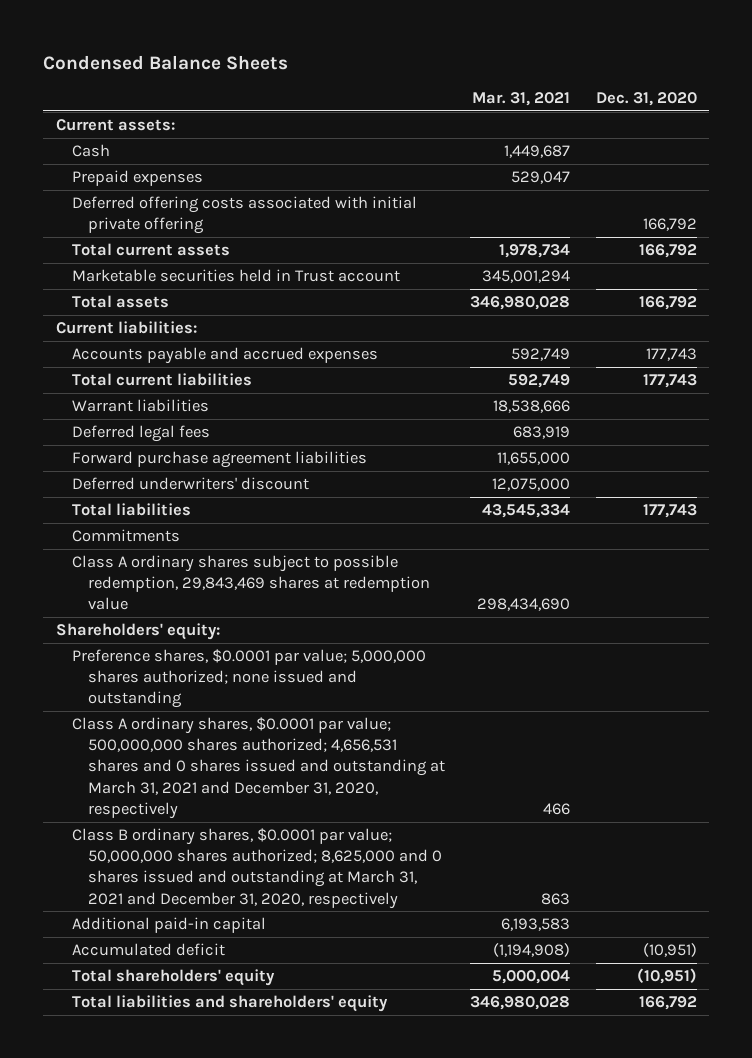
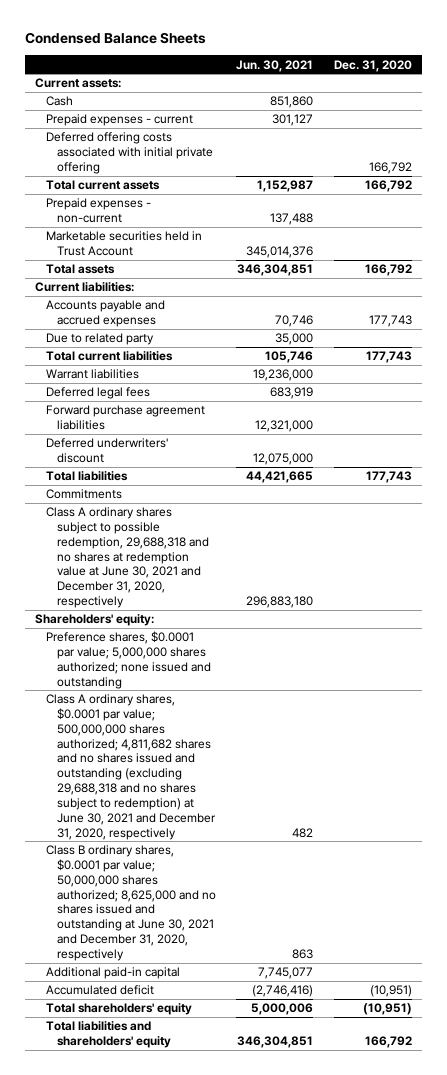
- | Mar. 31, 2021 | Dec. 31, 2020
+ | Jun. 30, 2021 | Dec. 31, 2020
- Prepaid expenses | 529,047 |
+ Prepaid expenses - current | 301,127 |
- Marketable securities held in Trust account | 345,001,294 |
+ Prepaid expenses - non-current | 137,488 |
+ Marketable securities held in Trust Account | 345,014,376 |
+ Due to related party | 35,000 |
- Class A ordinary shares subject to possible redemption, 29,843,469 shares at redemption value | 298,434,690 |
+ Class A ordinary shares subject to possible redemption, 29,688,318 and no shares at redemption value at June 30, 2021 and December 31, 2020, respectively | 296,883,180 |
- Class A ordinary shares, $0.0001 par value; 500,000,000 shares authorized; 4,656,531 shares and 0 shares issued and outstanding at March 31, 2021 and December 31, 2020, respectively | 466 |
- Class B ordinary shares, $0.0001 par value; 50,000,000 shares authorized; 8,625,000 and 0 shares issued and outstanding at March 31, 2021 and December 31, 2020, respectively | 863 |
+ Class A ordinary shares, $0.0001 par value; 500,000,000 shares authorized; 4,811,682 shares and no shares issued and outstanding (excluding 29,688,318 and no shares subject to redemption) at June 30, 2021 and December 31, 2020, respectively | 482 |
+ Class B ordinary shares, $0.0001 par value; 50,000,000 shares authorized; 8,625,000 and no shares issued and outstanding at June 30, 2021 and December 31, 2020, respectively | 863 |

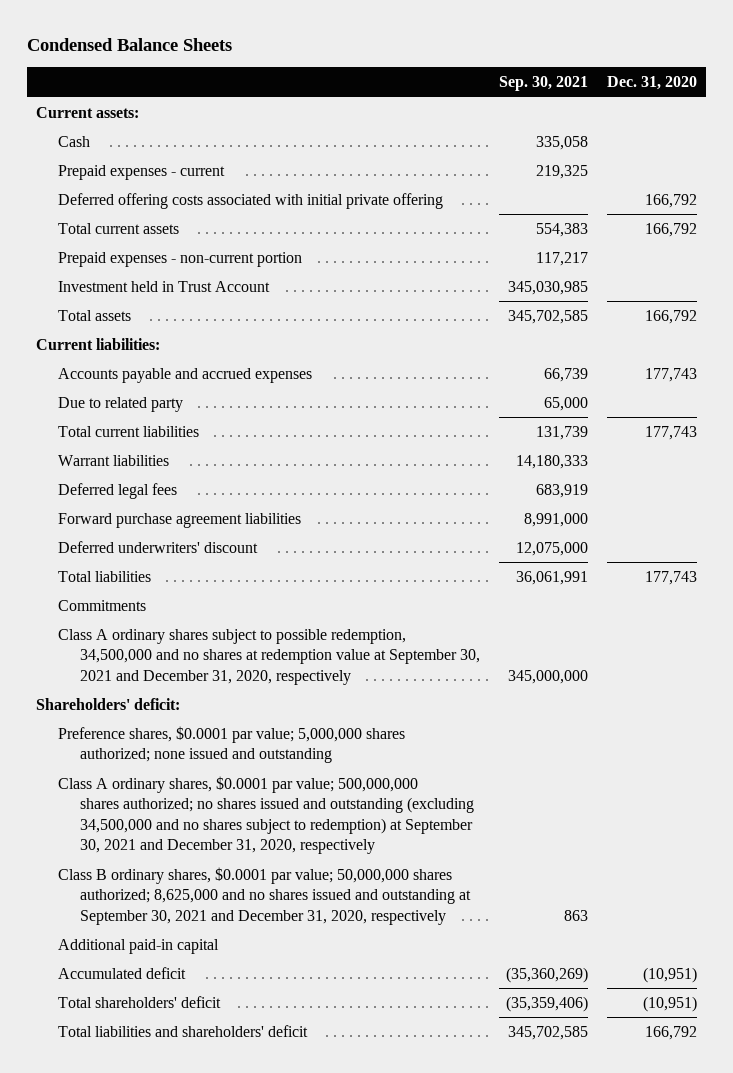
- | Jun. 30, 2021 | Dec. 31, 2020
+ | Sep. 30, 2021 | Dec. 31, 2020
- Prepaid expenses - non-current | 137,488 |
- Marketable securities held in Trust Account | 345,014,376 |
+ Prepaid expenses - non-current portion | 117,217 |
+ Investment held in Trust Account | 345,030,985 |
- Class A ordinary shares subject to possible redemption, 29,688,318 and no shares at redemption value at June 30, 2021 and December 31, 2020, respectively | 296,883,180 |
- Shareholders' equity:
+ Class A ordinary shares subject to possible redemption, 34,500,000 and no shares at redemption value at September 30, 2021 and December 31, 2020, respectively | 345,000,000 |
+ Shareholders' deficit:
- Class A ordinary shares, $0.0001 par value; 500,000,000 shares authorized; 4,811,682 shares and no shares issued and outstanding (excluding 29,688,318 and no shares subject to redemption) at June 30, 2021 and December 31, 2020, respectively | 482 |
- Class B ordinary shares, $0.0001 par value; 50,000,000 shares authorized; 8,625,000 and no shares issued and outstanding at June 30, 2021 and December 31, 2020, respectively | 863 |
+ Class A ordinary shares, $0.0001 par value; 500,000,000 shares authorized; no shares issued and outstanding (excluding 34,500,000 and no shares subject to redemption) at September 30, 2021 and December 31, 2020, respectively
+ Class B ordinary shares, $0.0001 par value; 50,000,000 shares authorized; 8,625,000 and no shares issued and outstanding at September 30, 2021 and December 31, 2020, respectively | 863 |
- Total shareholders' equity | 5,000,006 | (10,951)
- Total liabilities and shareholders' equity | 346,304,851 | 166,792
+ Total shareholders' deficit | (35,359,406) | (10,951)
+ Total liabilities and shareholders' deficit | 345,702,585 | 166,792

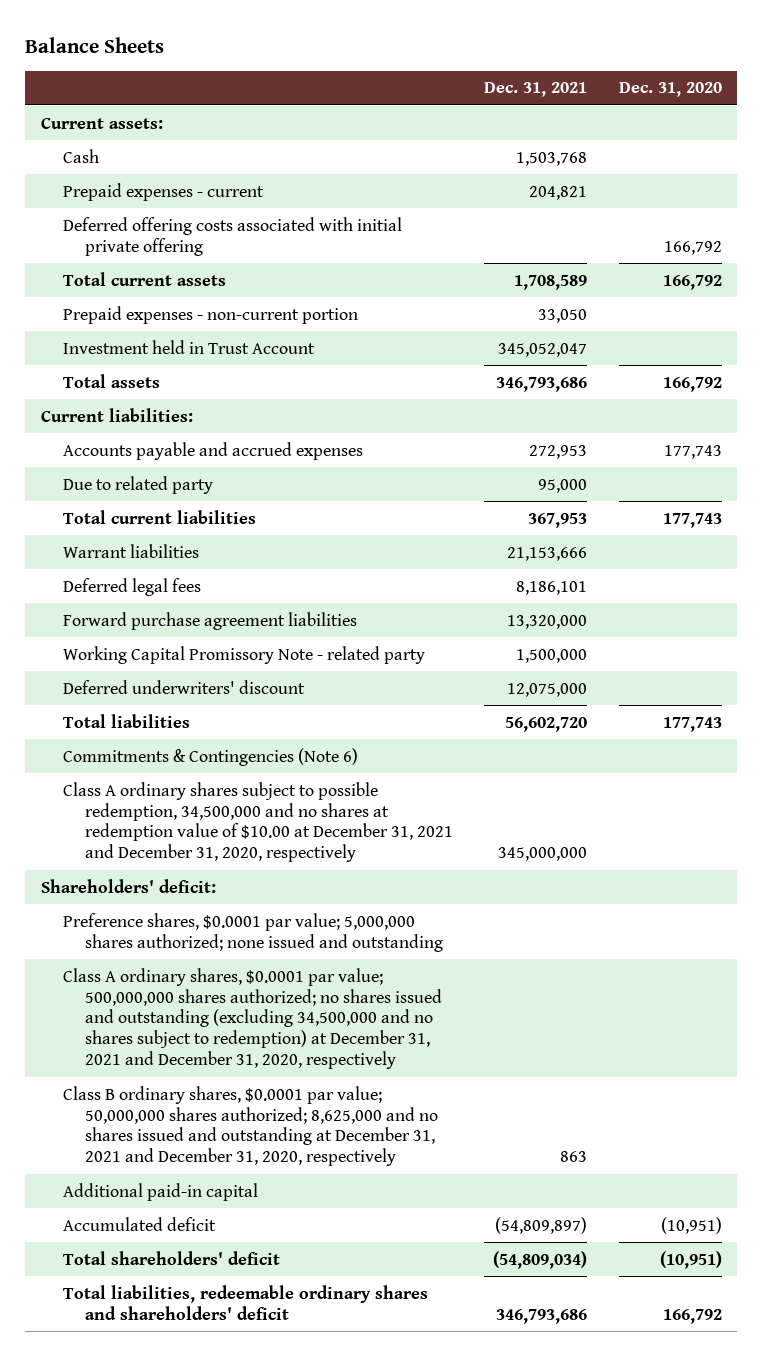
- Condensed Balance Sheets
+ Balance Sheets
- | Sep. 30, 2021 | Dec. 31, 2020
+ | Dec. 31, 2021 | Dec. 31, 2020
+ Working Capital Promissory Note - related party | 1,500,000 |
- Commitments
- Class A ordinary shares subject to possible redemption, 34,500,000 and no shares at redemption value at September 30, 2021 and December 31, 2020, respectively | 345,000,000 |
+ Commitments & Contingencies (Note 6)
+ Class A ordinary shares subject to possible redemption, 34,500,000 and no shares at redemption value of $10.00 at December 31, 2021 and December 31, 2020, respectively | 345,000,000 |
- Class A ordinary shares, $0.0001 par value; 500,000,000 shares authorized; no shares issued and outstanding (excluding 34,500,000 and no shares subject to redemption) at September 30, 2021 and December 31, 2020, respectively
- Class B ordinary shares, $0.0001 par value; 50,000,000 shares authorized; 8,625,000 and no shares issued and outstanding at September 30, 2021 and December 31, 2020, respectively | 863 |
+ Class A ordinary shares, $0.0001 par value; 500,000,000 shares authorized; no shares issued and outstanding (excluding 34,500,000 and no shares subject to redemption) at December 31, 2021 and December 31, 2020, respectively
+ Class B ordinary shares, $0.0001 par value; 50,000,000 shares authorized; 8,625,000 and no shares issued and outstanding at December 31, 2021 and December 31, 2020, respectively | 863 |
- Total liabilities and shareholders' deficit | 345,702,585 | 166,792
+ Total liabilities, redeemable ordinary shares and shareholders' deficit | 346,793,686 | 166,792

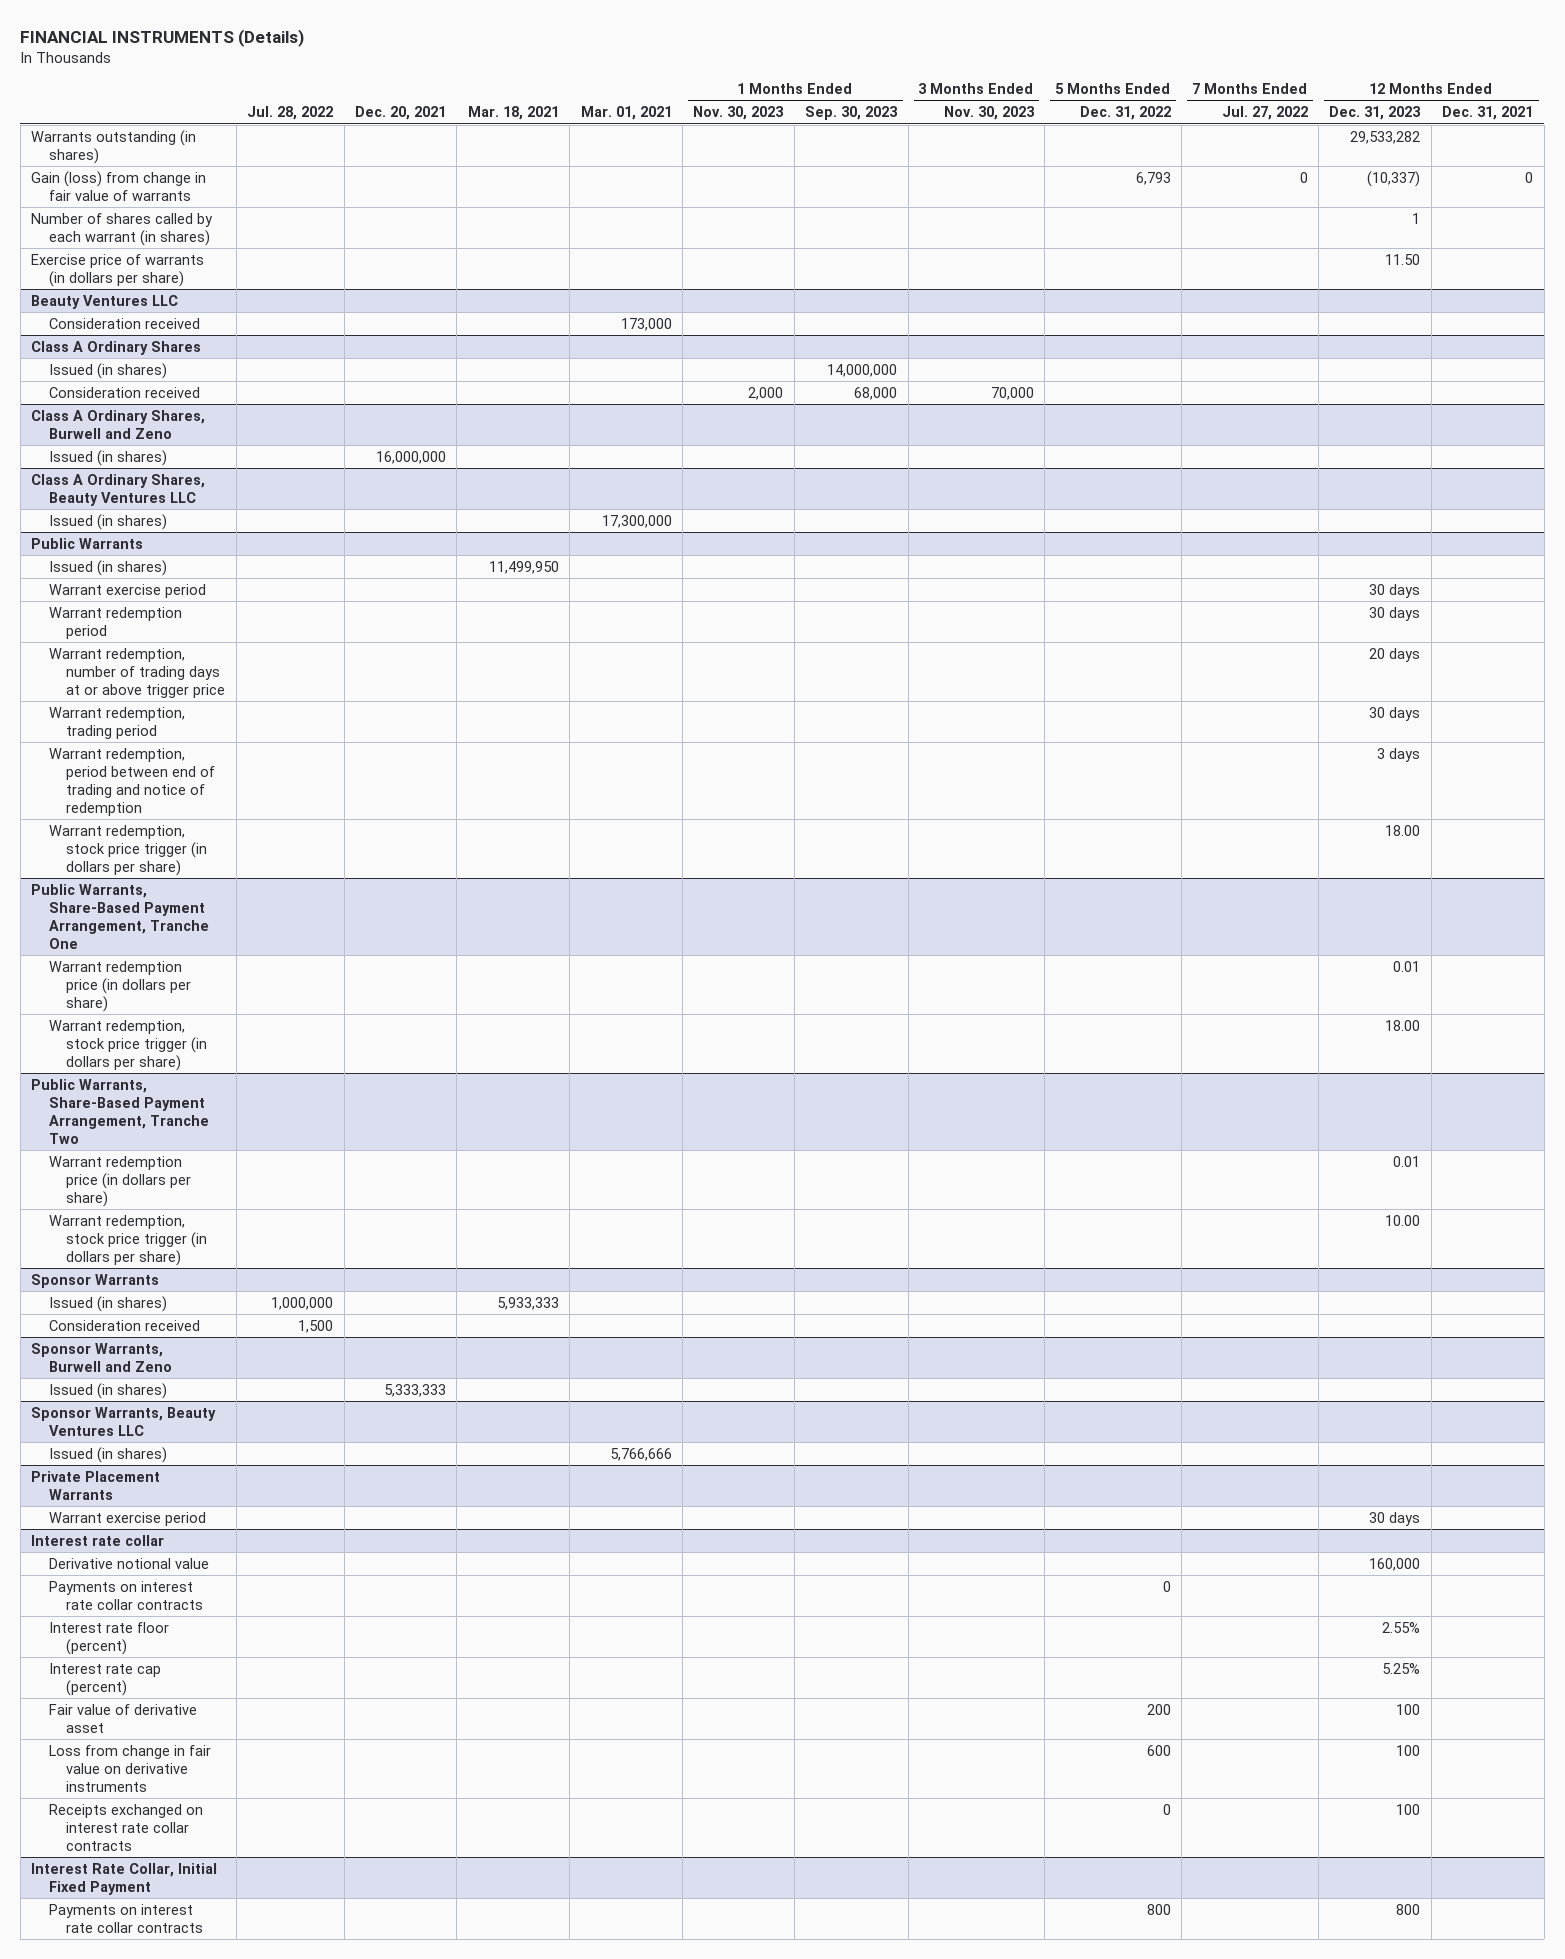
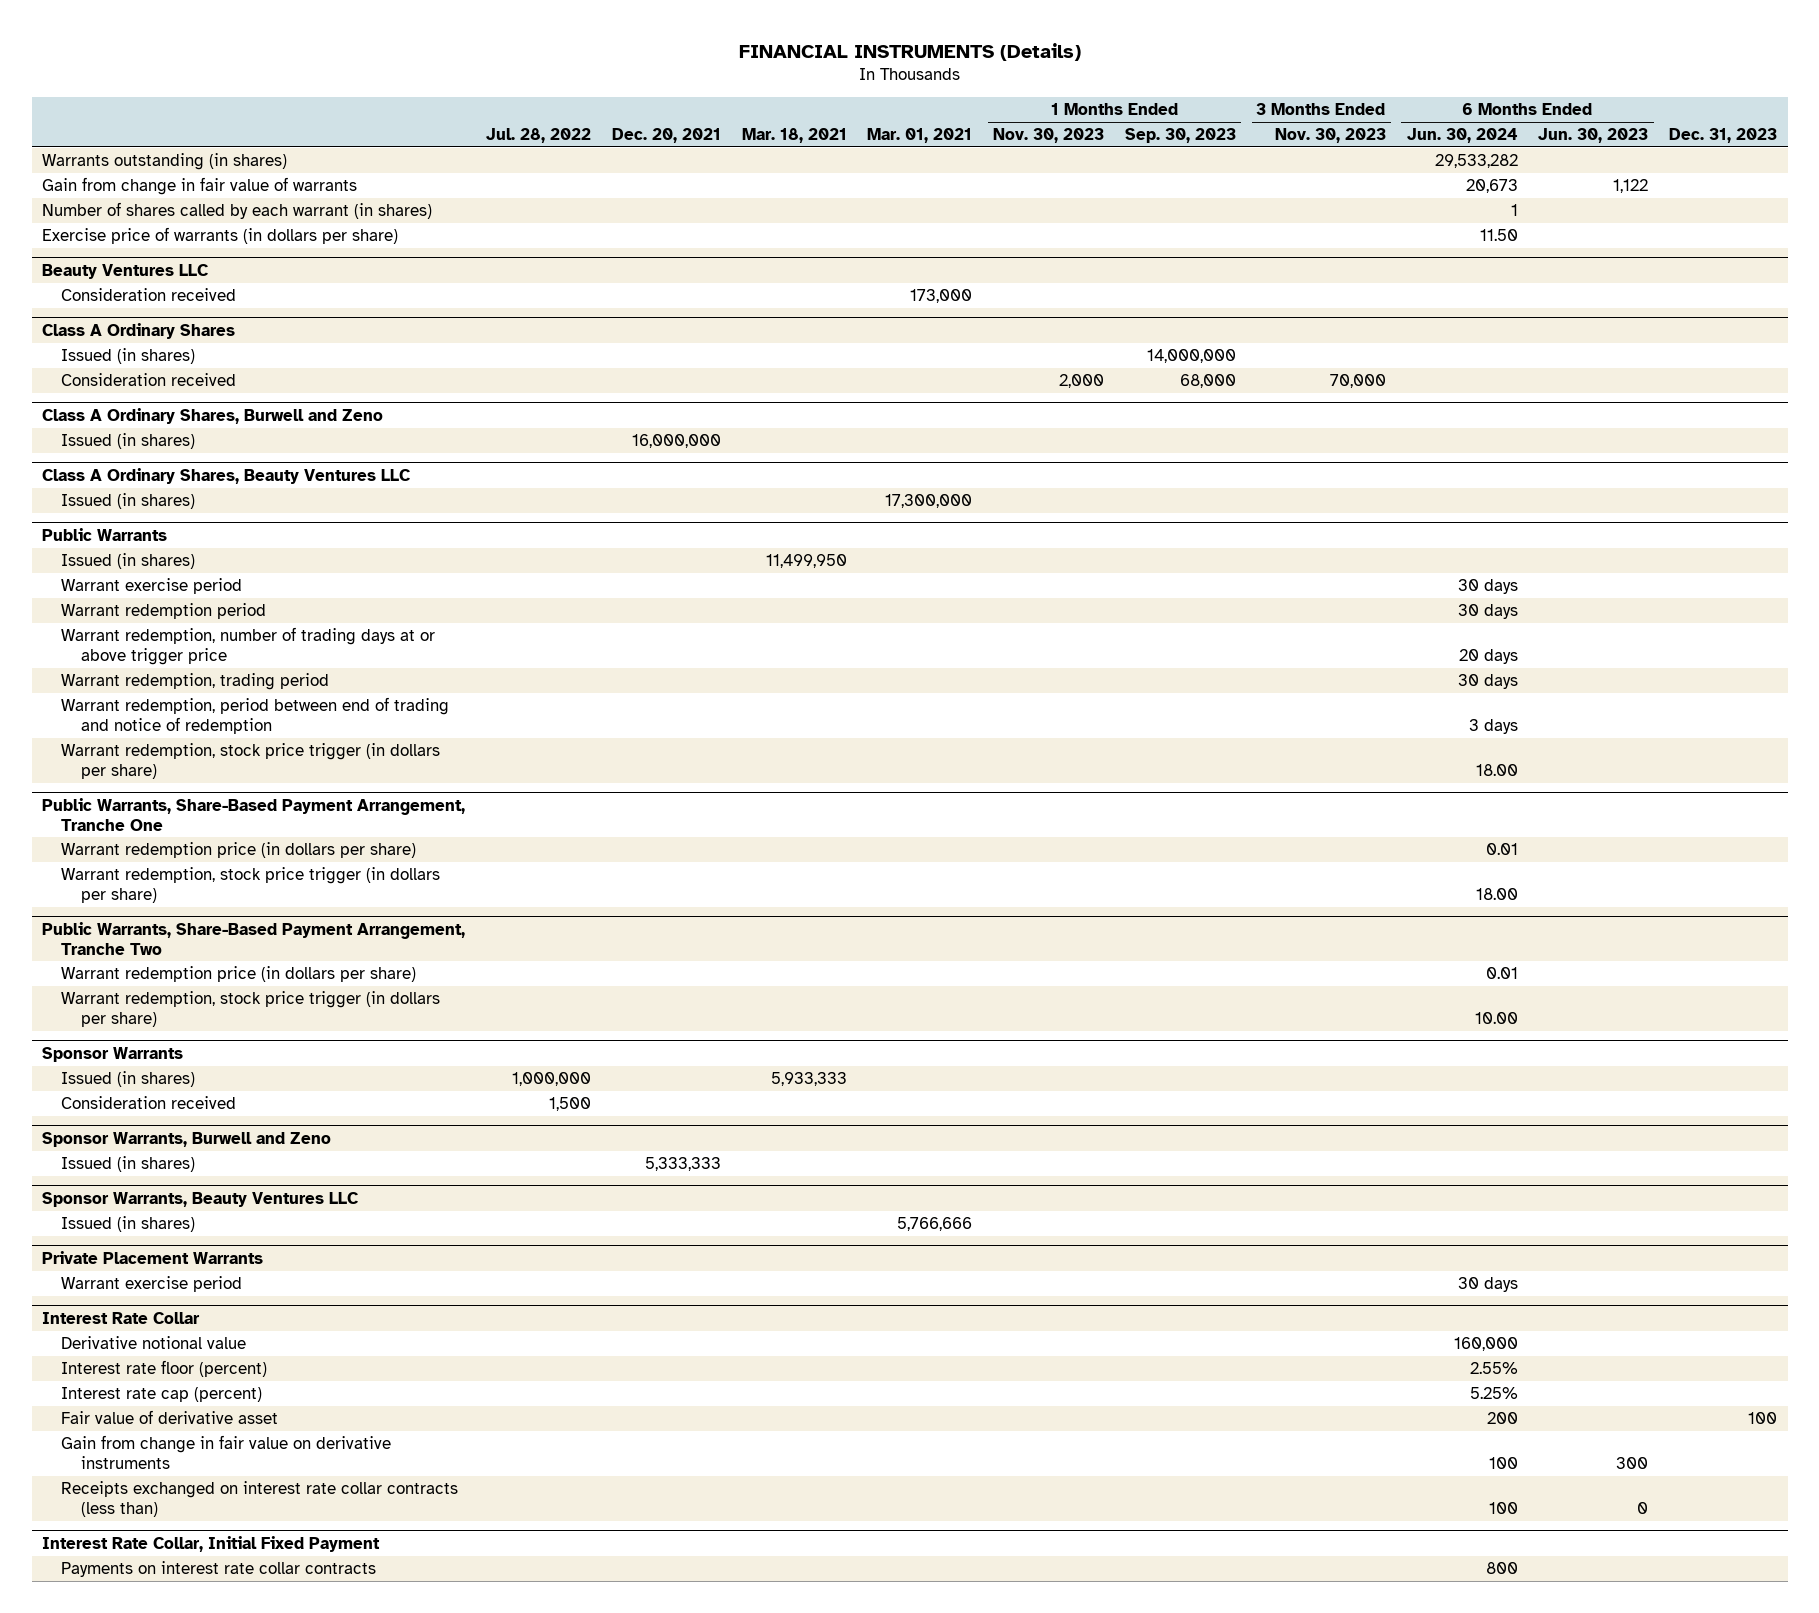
- | Jul. 28, 2022 | Dec. 20, 2021 | Mar. 18, 2021 | Mar. 01, 2021 | 1 Months Ended Nov. 30, 2023 | 1 Months Ended Sep. 30, 2023 | 3 Months Ended Nov. 30, 2023 | 5 Months Ended Dec. 31, 2022 | 7 Months Ended Jul. 27, 2022 | 12 Months Ended Dec. 31, 2023 | 12 Months Ended Dec. 31, 2021
+ | Jul. 28, 2022 | Dec. 20, 2021 | Mar. 18, 2021 | Mar. 01, 2021 | 1 Months Ended Nov. 30, 2023 | 1 Months Ended Sep. 30, 2023 | 3 Months Ended Nov. 30, 2023 | 6 Months Ended Jun. 30, 2024 | 6 Months Ended Jun. 30, 2023 | Dec. 31, 2023
- Gain (loss) from change in fair value of warrants | | | | | | | | 6,793 | 0 | (10,337) | 0
+ Gain from change in fair value of warrants | | | | | | | | 20,673 | 1,122 |
- Interest rate collar
+ Interest Rate Collar
- Payments on interest rate collar contracts | | | | | | | | 0 | | |
- Loss from change in fair value on derivative instruments | | | | | | | | 600 | | 100 |
- Receipts exchanged on interest rate collar contracts | | | | | | | | 0 | | 100 |
+ Gain from change in fair value on derivative instruments | | | | | | | | 100 | 300 |
+ Receipts exchanged on interest rate collar contracts (less than) | | | | | | | | 100 | 0 |

